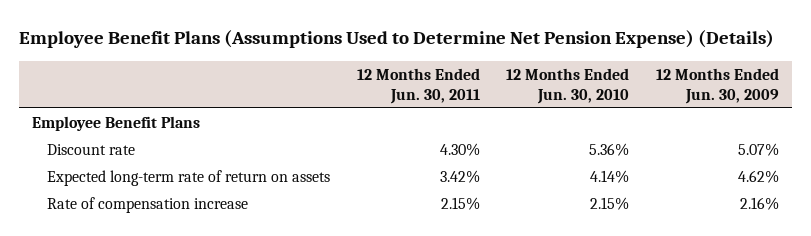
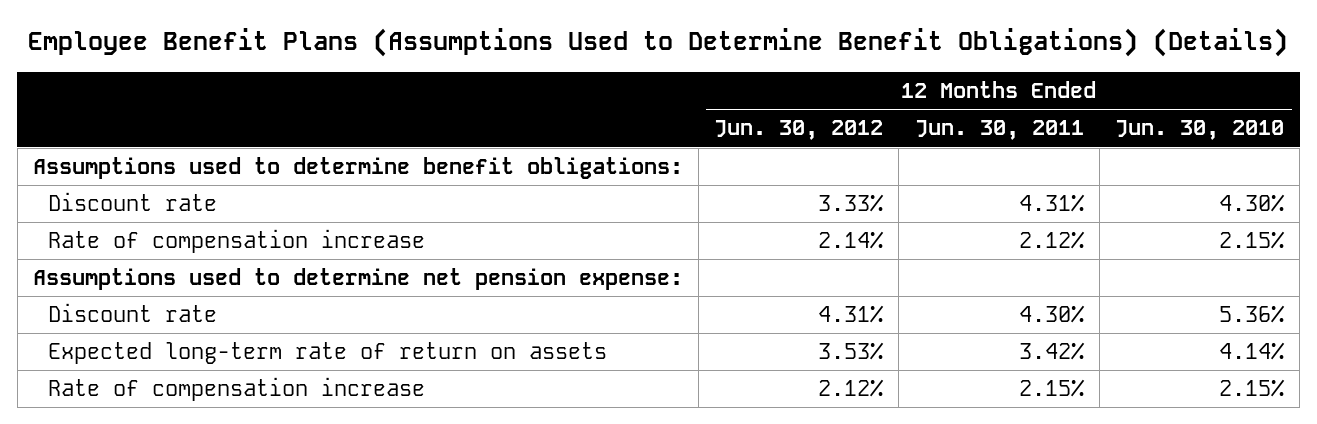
- Employee Benefit Plans (Assumptions Used to Determine Net Pension Expense) (Details)
+ Employee Benefit Plans (Assumptions Used to Determine Benefit Obligations) (Details)
- | 12 Months Ended Jun. 30, 2011 | 12 Months Ended Jun. 30, 2010 | 12 Months Ended Jun. 30, 2009
+ | 12 Months Ended Jun. 30, 2012 | 12 Months Ended Jun. 30, 2011 | 12 Months Ended Jun. 30, 2010
- Employee Benefit Plans
+ Assumptions used to determine benefit obligations:
+ Discount rate | 3.33% | 4.31% | 4.30%
+ Rate of compensation increase | 2.14% | 2.12% | 2.15%
+ Assumptions used to determine net pension expense:

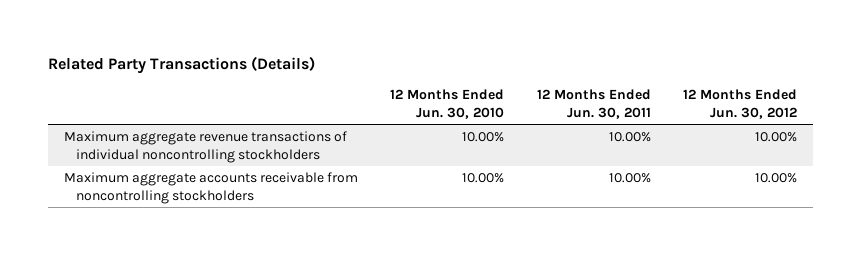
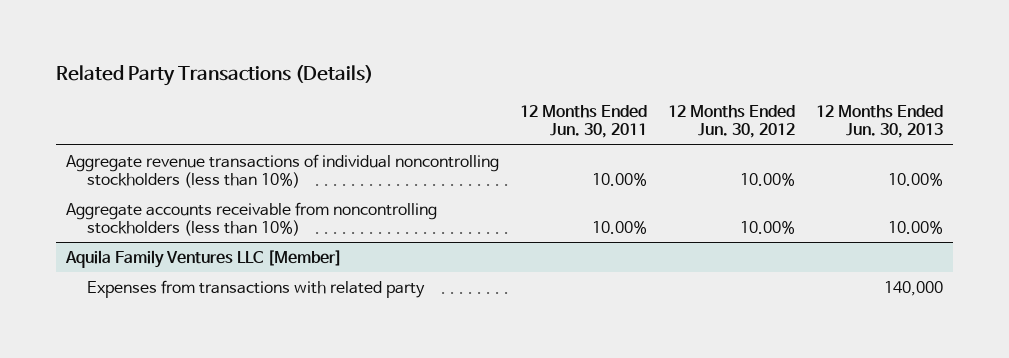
- | 12 Months Ended Jun. 30, 2010 | 12 Months Ended Jun. 30, 2011 | 12 Months Ended Jun. 30, 2012
+ | 12 Months Ended Jun. 30, 2011 | 12 Months Ended Jun. 30, 2012 | 12 Months Ended Jun. 30, 2013
- Maximum aggregate revenue transactions of individual noncontrolling stockholders | 10.00% | 10.00% | 10.00%
- Maximum aggregate accounts receivable from noncontrolling stockholders | 10.00% | 10.00% | 10.00%
+ Aggregate revenue transactions of individual noncontrolling stockholders (less than 10%) | 10.00% | 10.00% | 10.00%
+ Aggregate accounts receivable from noncontrolling stockholders (less than 10%) | 10.00% | 10.00% | 10.00%
+ Aquila Family Ventures LLC [Member]
+ Expenses from transactions with related party | | | 140,000

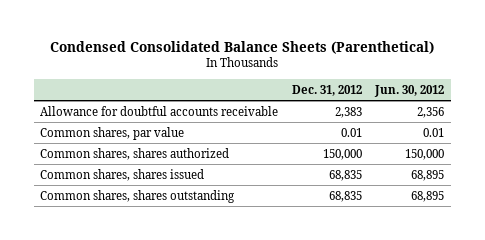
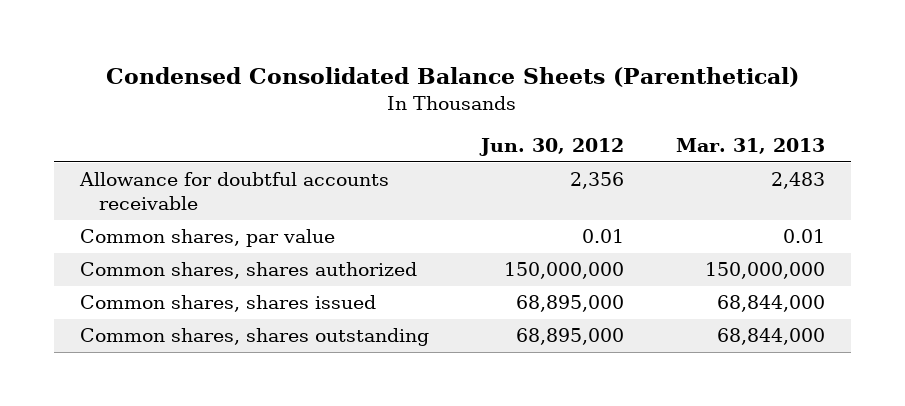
- | Dec. 31, 2012 | Jun. 30, 2012
+ | Jun. 30, 2012 | Mar. 31, 2013
- Common shares, shares authorized | 150,000 | 150,000
- Common shares, shares issued | 68,835 | 68,895
- Common shares, shares outstanding | 68,835 | 68,895
+ Common shares, shares authorized | 150,000,000 | 150,000,000
+ Common shares, shares issued | 68,895,000 | 68,844,000
+ Common shares, shares outstanding | 68,895,000 | 68,844,000

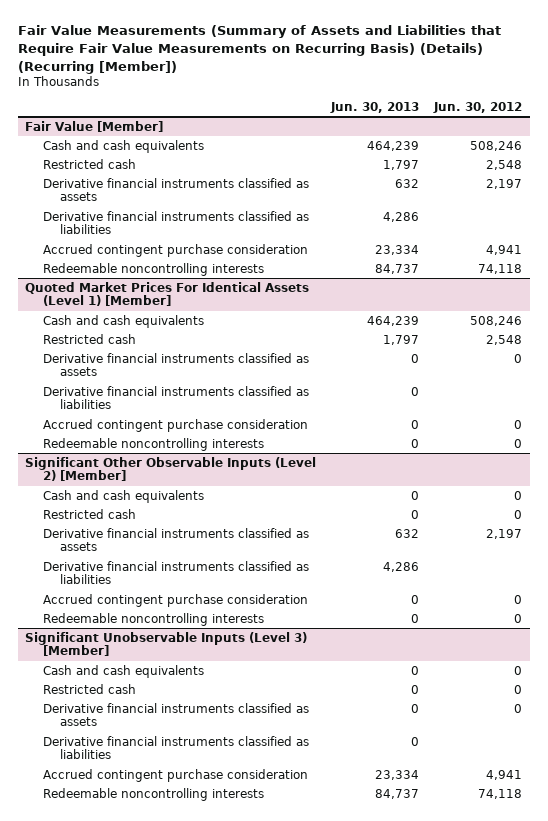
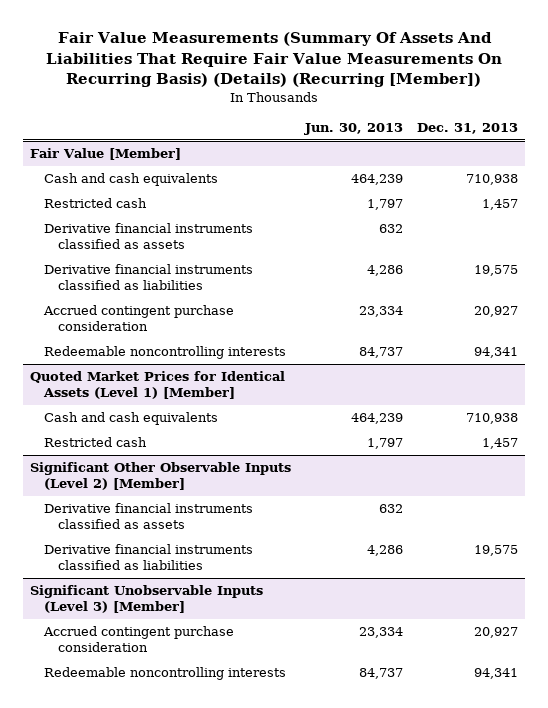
- Fair Value Measurements (Summary of Assets and Liabilities that Require Fair Value Measurements on Recurring Basis) (Details) (Recurring [Member])
+ Fair Value Measurements (Summary Of Assets And Liabilities That Require Fair Value Measurements On Recurring Basis) (Details) (Recurring [Member])
- | Jun. 30, 2013 | Jun. 30, 2012
+ | Jun. 30, 2013 | Dec. 31, 2013
- Quoted Market Prices For Identical Assets (Level 1) [Member]
+ Quoted Market Prices for Identical Assets (Level 1) [Member]
- Derivative financial instruments classified as assets | 0 | 0
- Derivative financial instruments classified as liabilities | 0 |
- Accrued contingent purchase consideration | 0 | 0
- Redeemable noncontrolling interests | 0 | 0
@ Significant Other Observable Inputs (Level 2) [Member]
- Cash and cash equivalents | 0 | 0
- Restricted cash | 0 | 0
- Accrued contingent purchase consideration | 0 | 0
- Redeemable noncontrolling interests | 0 | 0
@ Significant Unobservable Inputs (Level 3) [Member]
- Cash and cash equivalents | 0 | 0
- Restricted cash | 0 | 0
- Derivative financial instruments classified as assets | 0 | 0
- Derivative financial instruments classified as liabilities | 0 |

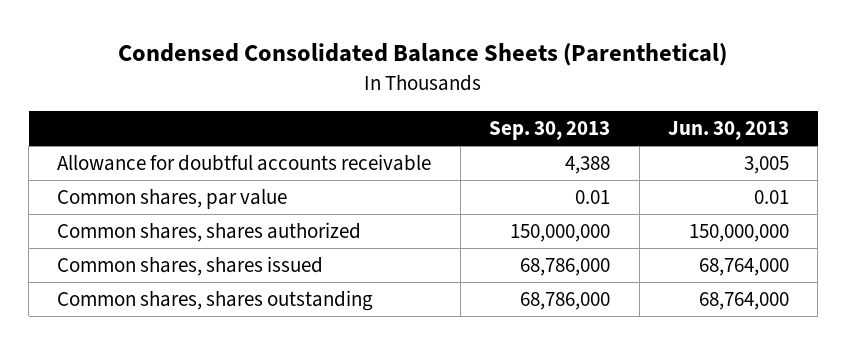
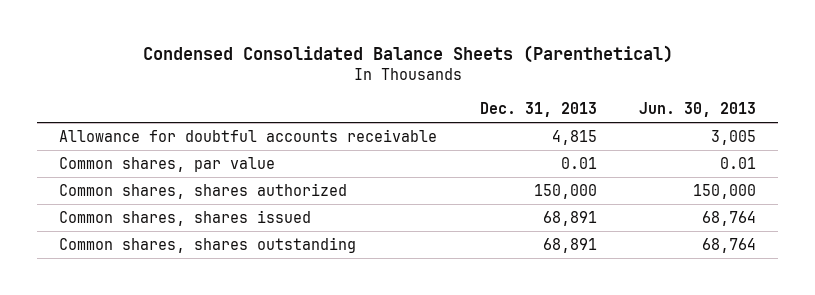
- | Sep. 30, 2013 | Jun. 30, 2013
+ | Dec. 31, 2013 | Jun. 30, 2013
- Common shares, shares authorized | 150,000,000 | 150,000,000
- Common shares, shares issued | 68,786,000 | 68,764,000
- Common shares, shares outstanding | 68,786,000 | 68,764,000
+ Common shares, shares authorized | 150,000 | 150,000
+ Common shares, shares issued | 68,891 | 68,764
+ Common shares, shares outstanding | 68,891 | 68,764

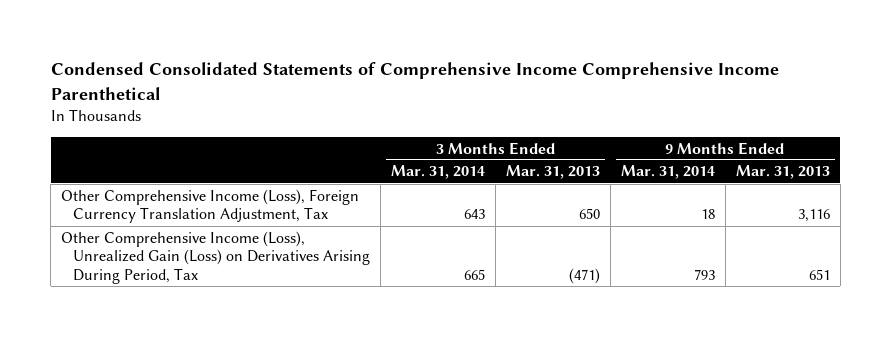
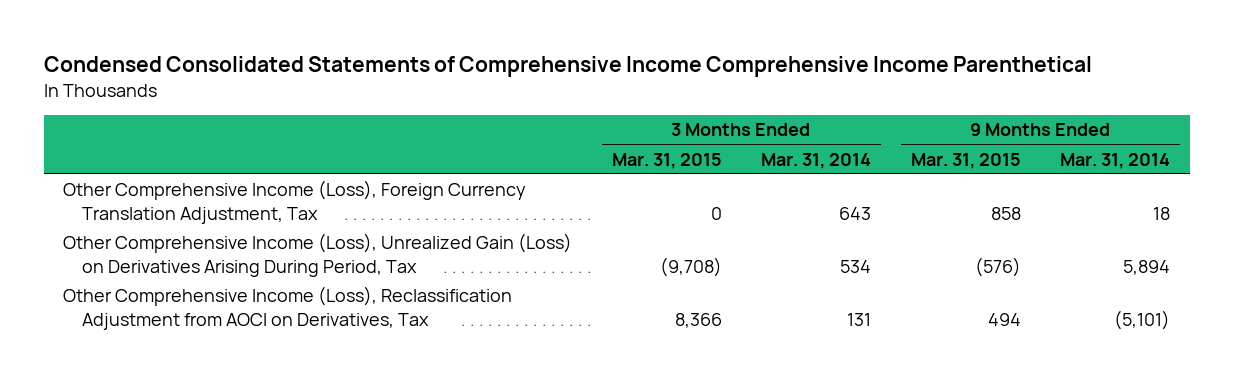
- | 3 Months Ended Mar. 31, 2014 | 3 Months Ended Mar. 31, 2013 | 9 Months Ended Mar. 31, 2014 | 9 Months Ended Mar. 31, 2013
+ | 3 Months Ended Mar. 31, 2015 | 3 Months Ended Mar. 31, 2014 | 9 Months Ended Mar. 31, 2015 | 9 Months Ended Mar. 31, 2014
- Other Comprehensive Income (Loss), Unrealized Gain (Loss) on Derivatives Arising During Period, Tax | 665 | (471) | 793 | 651
+ Other Comprehensive Income (Loss), Unrealized Gain (Loss) on Derivatives Arising During Period, Tax | (9,708) | 534 | (576) | 5,894
+ Other Comprehensive Income (Loss), Reclassification Adjustment from AOCI on Derivatives, Tax | 8,366 | 131 | 494 | (5,101)

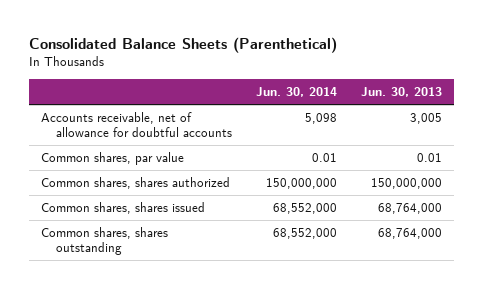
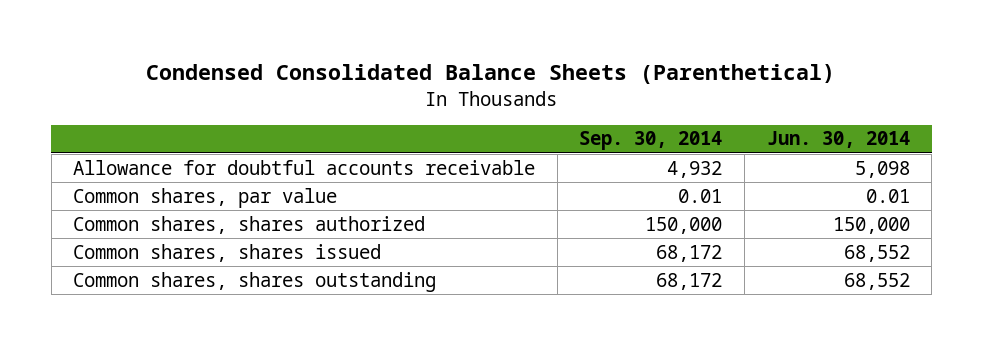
- Consolidated Balance Sheets (Parenthetical)
+ Condensed Consolidated Balance Sheets (Parenthetical)
- | Jun. 30, 2014 | Jun. 30, 2013
+ | Sep. 30, 2014 | Jun. 30, 2014
- Accounts receivable, net of allowance for doubtful accounts | 5,098 | 3,005
+ Allowance for doubtful accounts receivable | 4,932 | 5,098
- Common shares, shares authorized | 150,000,000 | 150,000,000
- Common shares, shares issued | 68,552,000 | 68,764,000
- Common shares, shares outstanding | 68,552,000 | 68,764,000
+ Common shares, shares authorized | 150,000 | 150,000
+ Common shares, shares issued | 68,172 | 68,552
+ Common shares, shares outstanding | 68,172 | 68,552

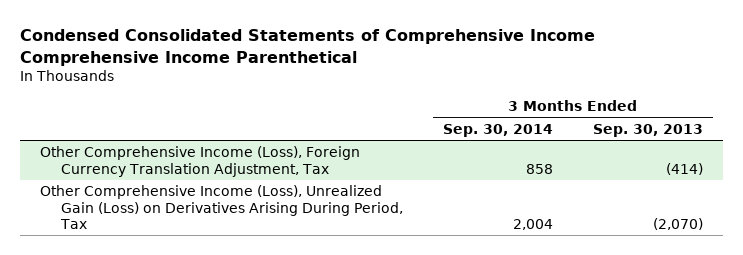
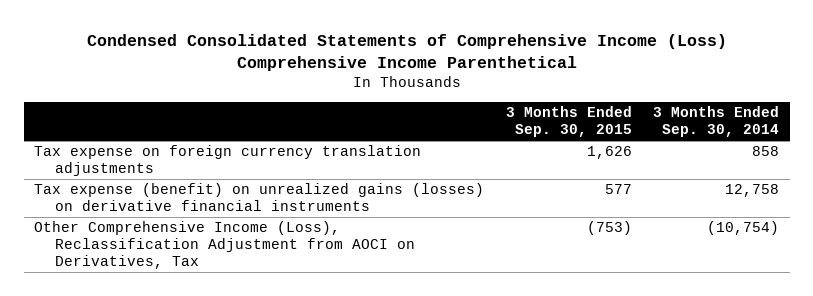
- Condensed Consolidated Statements of Comprehensive Income Comprehensive Income Parenthetical
+ Condensed Consolidated Statements of Comprehensive Income (Loss) Comprehensive Income Parenthetical
- | 3 Months Ended Sep. 30, 2014 | 3 Months Ended Sep. 30, 2013
+ | 3 Months Ended Sep. 30, 2015 | 3 Months Ended Sep. 30, 2014
- Other Comprehensive Income (Loss), Foreign Currency Translation Adjustment, Tax | 858 | (414)
- Other Comprehensive Income (Loss), Unrealized Gain (Loss) on Derivatives Arising During Period, Tax | 2,004 | (2,070)
+ Tax expense on foreign currency translation adjustments | 1,626 | 858
+ Tax expense (benefit) on unrealized gains (losses) on derivative financial instruments | 577 | 12,758
+ Other Comprehensive Income (Loss), Reclassification Adjustment from AOCI on Derivatives, Tax | (753) | (10,754)

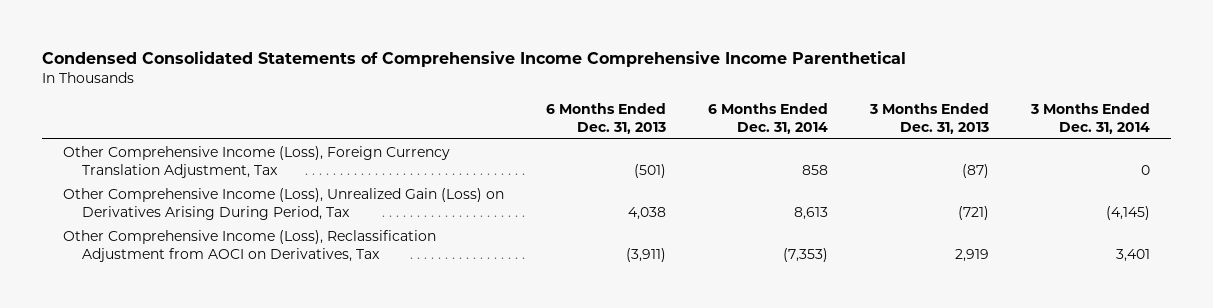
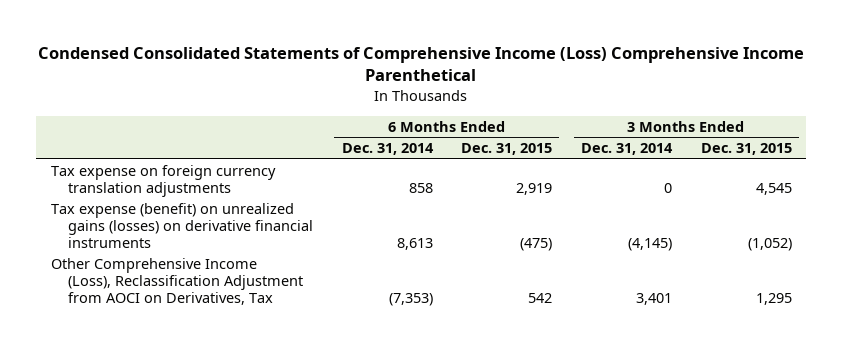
- Condensed Consolidated Statements of Comprehensive Income Comprehensive Income Parenthetical
+ Condensed Consolidated Statements of Comprehensive Income (Loss) Comprehensive Income Parenthetical
- | 6 Months Ended Dec. 31, 2013 | 6 Months Ended Dec. 31, 2014 | 3 Months Ended Dec. 31, 2013 | 3 Months Ended Dec. 31, 2014
+ | 6 Months Ended Dec. 31, 2014 | 6 Months Ended Dec. 31, 2015 | 3 Months Ended Dec. 31, 2014 | 3 Months Ended Dec. 31, 2015
- Other Comprehensive Income (Loss), Foreign Currency Translation Adjustment, Tax | (501) | 858 | (87) | 0
- Other Comprehensive Income (Loss), Unrealized Gain (Loss) on Derivatives Arising During Period, Tax | 4,038 | 8,613 | (721) | (4,145)
+ Tax expense on foreign currency translation adjustments | 858 | 2,919 | 0 | 4,545
+ Tax expense (benefit) on unrealized gains (losses) on derivative financial instruments | 8,613 | (475) | (4,145) | (1,052)

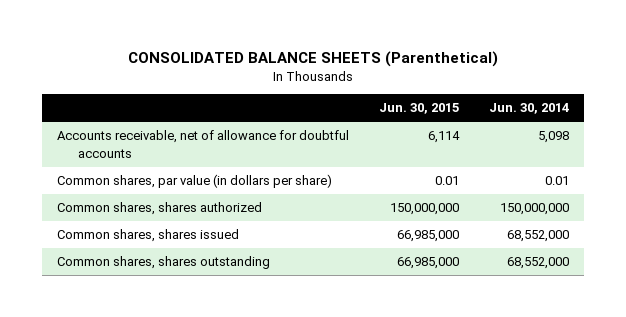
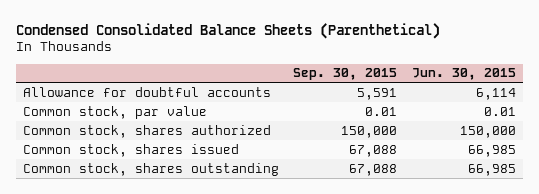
- CONSOLIDATED BALANCE SHEETS (Parenthetical)
+ Condensed Consolidated Balance Sheets (Parenthetical)
- | Jun. 30, 2015 | Jun. 30, 2014
+ | Sep. 30, 2015 | Jun. 30, 2015
- Accounts receivable, net of allowance for doubtful accounts | 6,114 | 5,098
- Common shares, par value (in dollars per share) | 0.01 | 0.01
- Common shares, shares authorized | 150,000,000 | 150,000,000
- Common shares, shares issued | 66,985,000 | 68,552,000
- Common shares, shares outstanding | 66,985,000 | 68,552,000
+ Allowance for doubtful accounts | 5,591 | 6,114
+ Common stock, par value | 0.01 | 0.01
+ Common stock, shares authorized | 150,000 | 150,000
+ Common stock, shares issued | 67,088 | 66,985
+ Common stock, shares outstanding | 67,088 | 66,985

